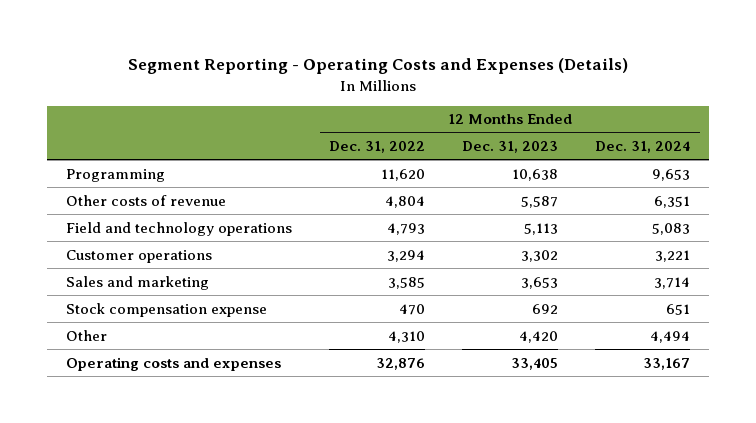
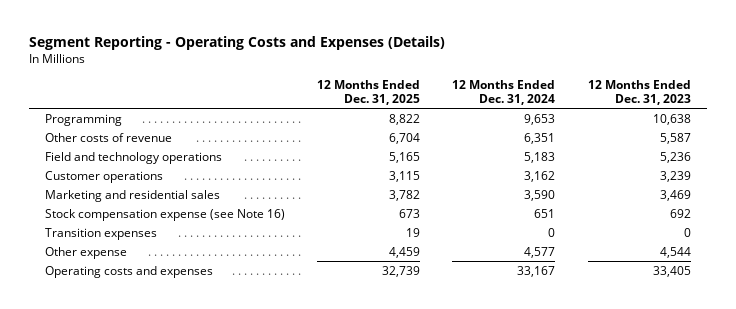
- | 12 Months Ended Dec. 31, 2022 | 12 Months Ended Dec. 31, 2023 | 12 Months Ended Dec. 31, 2024
+ | 12 Months Ended Dec. 31, 2025 | 12 Months Ended Dec. 31, 2024 | 12 Months Ended Dec. 31, 2023
- Field and technology operations | 4,793 | 5,113 | 5,083
- Customer operations | 3,294 | 3,302 | 3,221
- Sales and marketing | 3,585 | 3,653 | 3,714
- Stock compensation expense | 470 | 692 | 651
- Other | 4,310 | 4,420 | 4,494
+ Field and technology operations | 5,165 | 5,183 | 5,236
+ Customer operations | 3,115 | 3,162 | 3,239
+ Marketing and residential sales | 3,782 | 3,590 | 3,469
+ Stock compensation expense (see Note 16) | 673 | 651 | 692
+ Transition expenses | 19 | 0 | 0
+ Other expense | 4,459 | 4,577 | 4,544

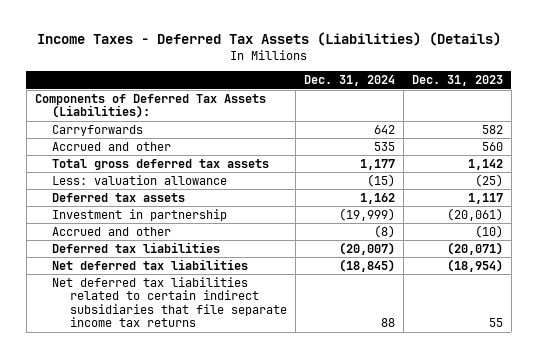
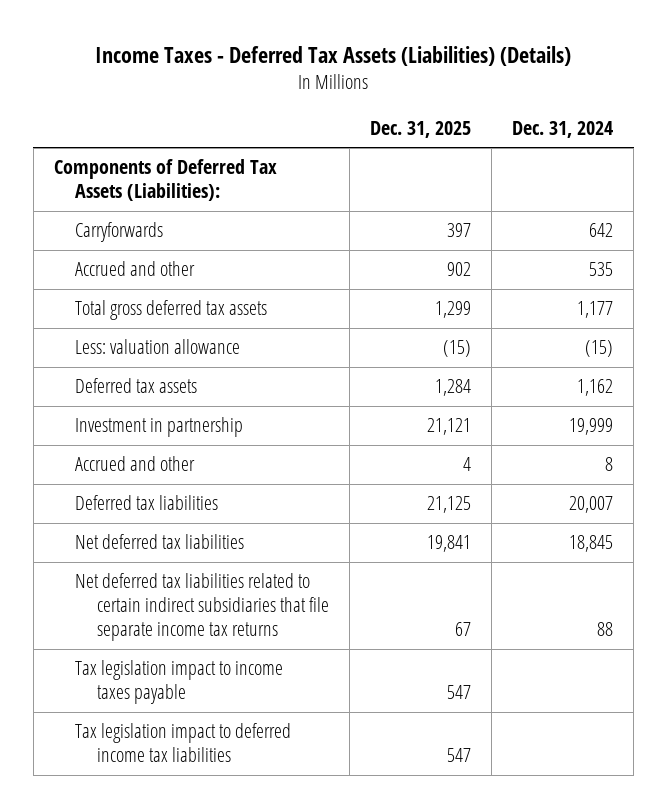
- | Dec. 31, 2024 | Dec. 31, 2023
+ | Dec. 31, 2025 | Dec. 31, 2024
- Investment in partnership | (19,999) | (20,061)
- Accrued and other | (8) | (10)
- Deferred tax liabilities | (20,007) | (20,071)
- Net deferred tax liabilities | (18,845) | (18,954)
+ Investment in partnership | 21,121 | 19,999
+ Accrued and other | 4 | 8
+ Deferred tax liabilities | 21,125 | 20,007
+ Net deferred tax liabilities | 19,841 | 18,845
+ Tax legislation impact to income taxes payable | 547 |
+ Tax legislation impact to deferred income tax liabilities | 547 |

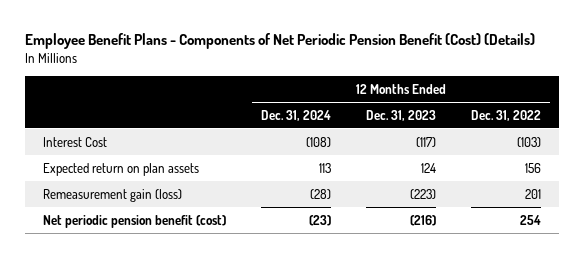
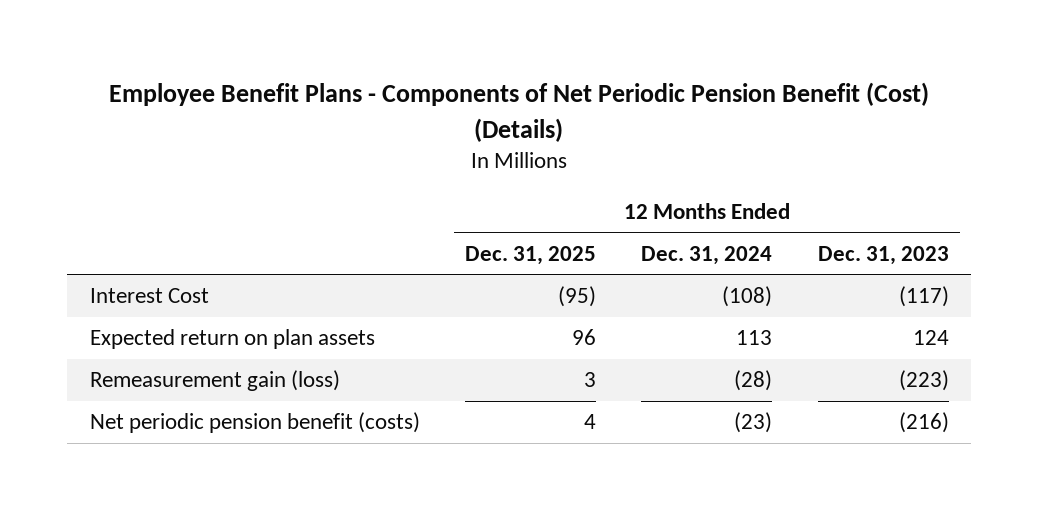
- | 12 Months Ended Dec. 31, 2024 | 12 Months Ended Dec. 31, 2023 | 12 Months Ended Dec. 31, 2022
+ | 12 Months Ended Dec. 31, 2025 | 12 Months Ended Dec. 31, 2024 | 12 Months Ended Dec. 31, 2023
- Net periodic pension benefit (cost) | (23) | (216) | 254
+ Net periodic pension benefit (costs) | 4 | (23) | (216)

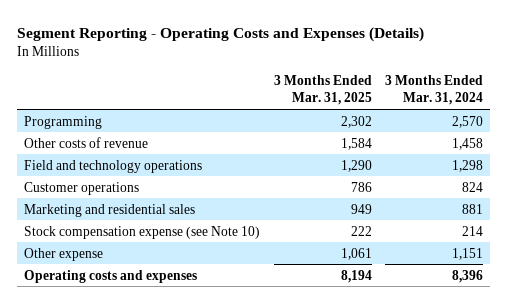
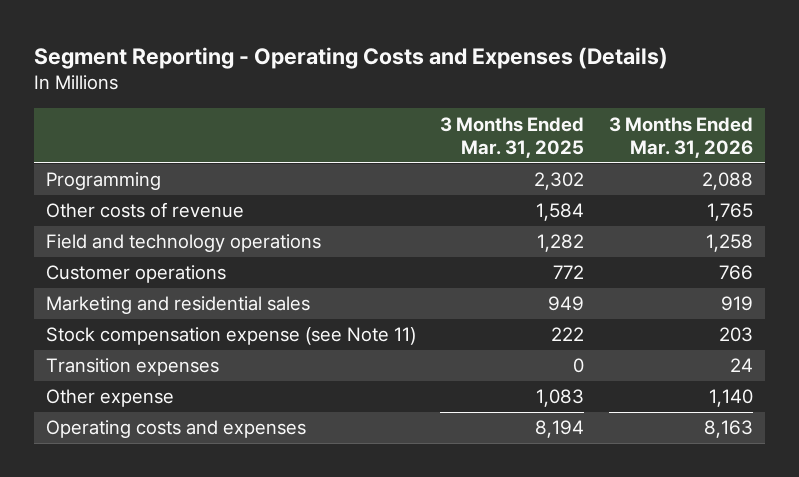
- | 3 Months Ended Mar. 31, 2025 | 3 Months Ended Mar. 31, 2024
+ | 3 Months Ended Mar. 31, 2025 | 3 Months Ended Mar. 31, 2026
- Field and technology operations | 1,290 | 1,298
- Customer operations | 786 | 824
+ Field and technology operations | 1,282 | 1,258
+ Customer operations | 772 | 766
- Stock compensation expense (see Note 10) | 222 | 214
- Other expense | 1,061 | 1,151
+ Stock compensation expense (see Note 11) | 222 | 203
+ Transition expenses | 0 | 24
+ Other expense | 1,083 | 1,140

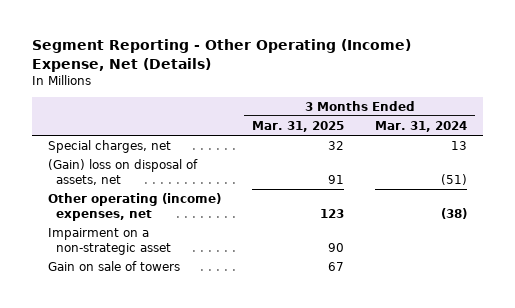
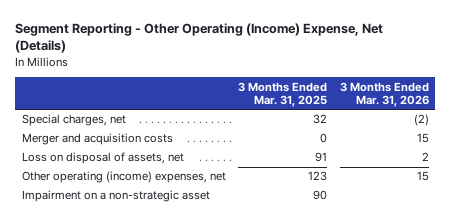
- | 3 Months Ended Mar. 31, 2025 | 3 Months Ended Mar. 31, 2024
+ | 3 Months Ended Mar. 31, 2025 | 3 Months Ended Mar. 31, 2026
- (Gain) loss on disposal of assets, net | 91 | (51)
+ Merger and acquisition costs | 0 | 15
+ Loss on disposal of assets, net | 91 | 2
- Gain on sale of towers | 67 |

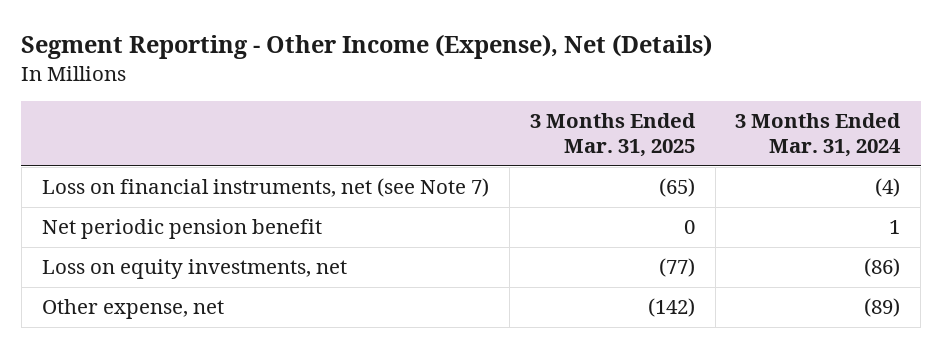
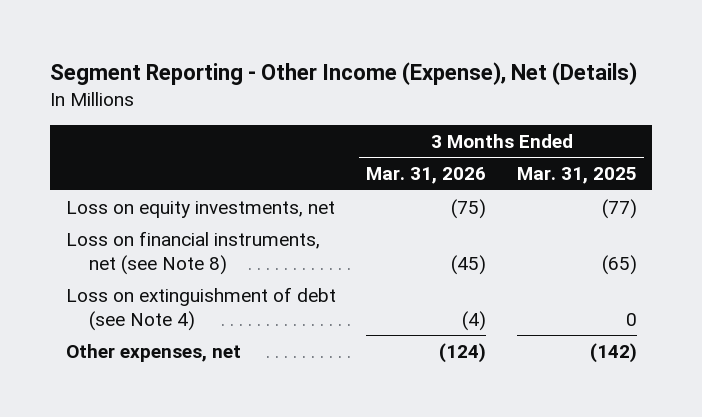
- | 3 Months Ended Mar. 31, 2025 | 3 Months Ended Mar. 31, 2024
+ | 3 Months Ended Mar. 31, 2026 | 3 Months Ended Mar. 31, 2025
- Loss on financial instruments, net (see Note 7) | (65) | (4)
- Net periodic pension benefit | 0 | 1
- Other expense, net | (142) | (89)
+ Loss on financial instruments, net (see Note 8) | (45) | (65)
+ Loss on extinguishment of debt (see Note 4) | (4) | 0
+ Other expenses, net | (124) | (142)

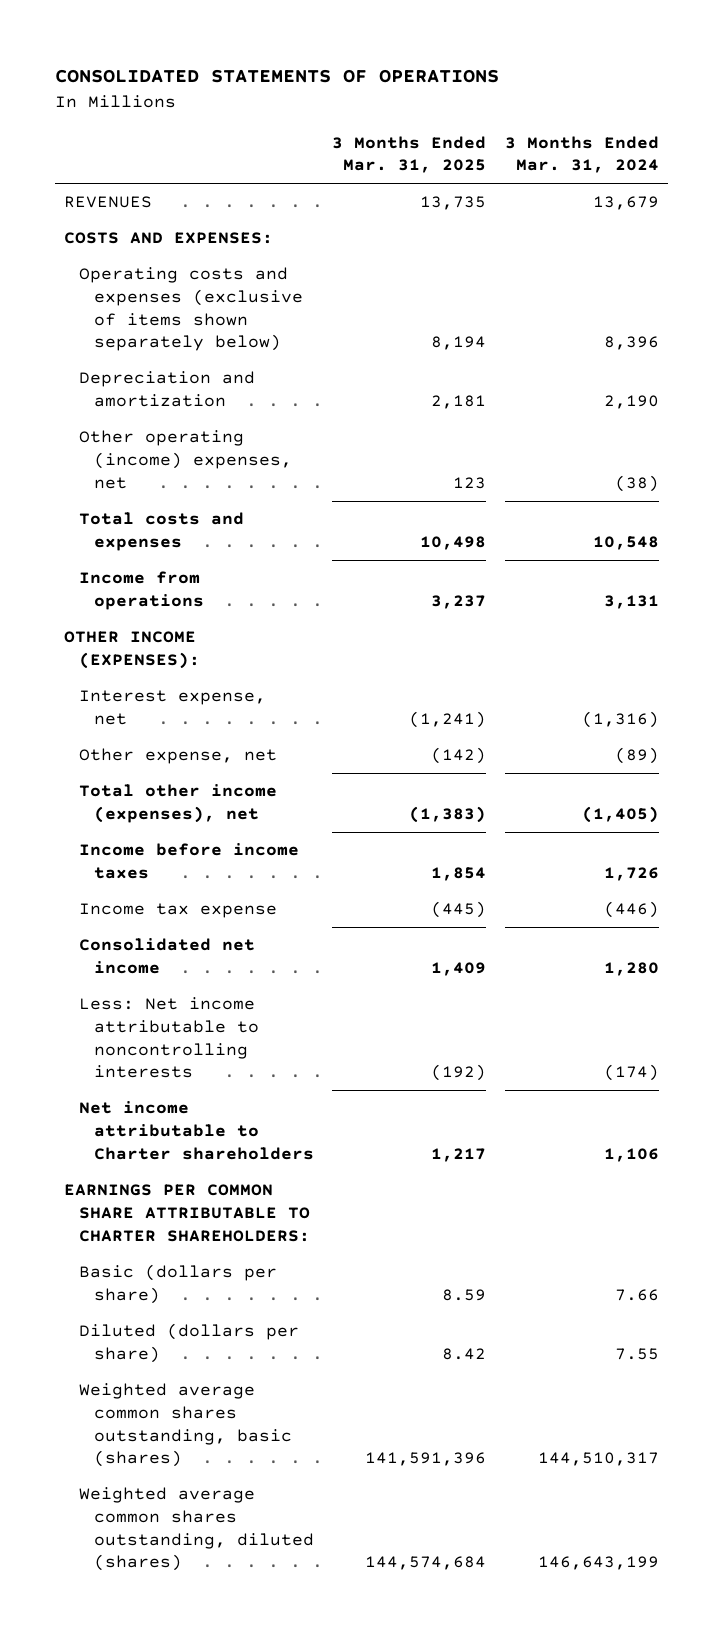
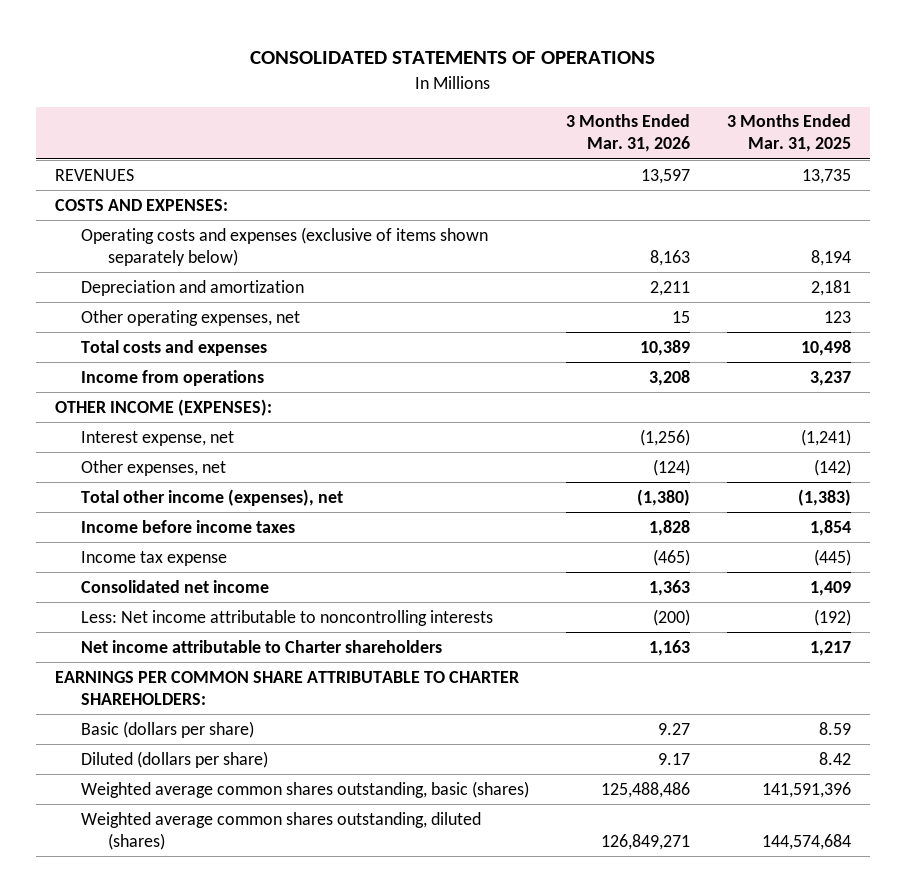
- | 3 Months Ended Mar. 31, 2025 | 3 Months Ended Mar. 31, 2024
+ | 3 Months Ended Mar. 31, 2026 | 3 Months Ended Mar. 31, 2025
- Other operating (income) expenses, net | 123 | (38)
+ Other operating expenses, net | 15 | 123
- Other expense, net | (142) | (89)
+ Other expenses, net | (124) | (142)

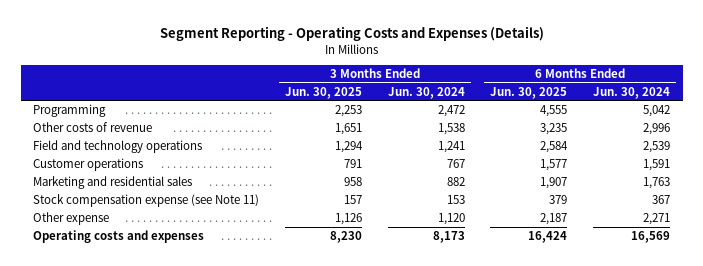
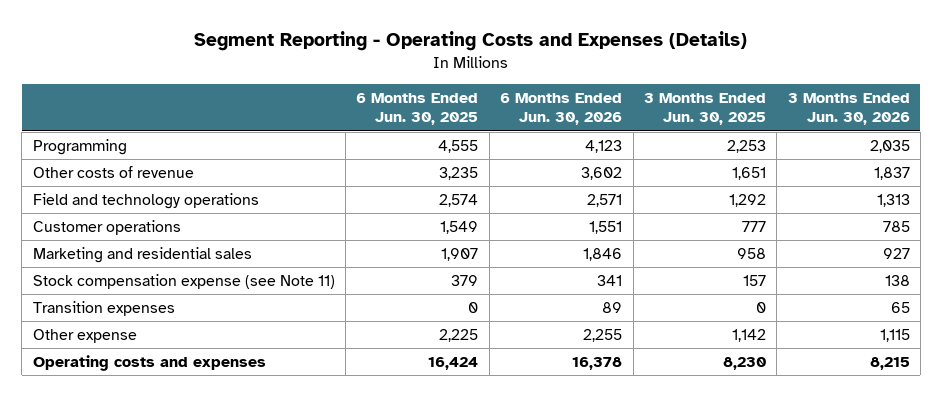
- | 3 Months Ended Jun. 30, 2025 | 3 Months Ended Jun. 30, 2024 | 6 Months Ended Jun. 30, 2025 | 6 Months Ended Jun. 30, 2024
+ | 6 Months Ended Jun. 30, 2025 | 6 Months Ended Jun. 30, 2026 | 3 Months Ended Jun. 30, 2025 | 3 Months Ended Jun. 30, 2026
- Field and technology operations | 1,294 | 1,241 | 2,584 | 2,539
- Customer operations | 791 | 767 | 1,577 | 1,591
+ Field and technology operations | 2,574 | 2,571 | 1,292 | 1,313
+ Customer operations | 1,549 | 1,551 | 777 | 785
- Other expense | 1,126 | 1,120 | 2,187 | 2,271
+ Transition expenses | 0 | 89 | 0 | 65
+ Other expense | 2,225 | 2,255 | 1,142 | 1,115

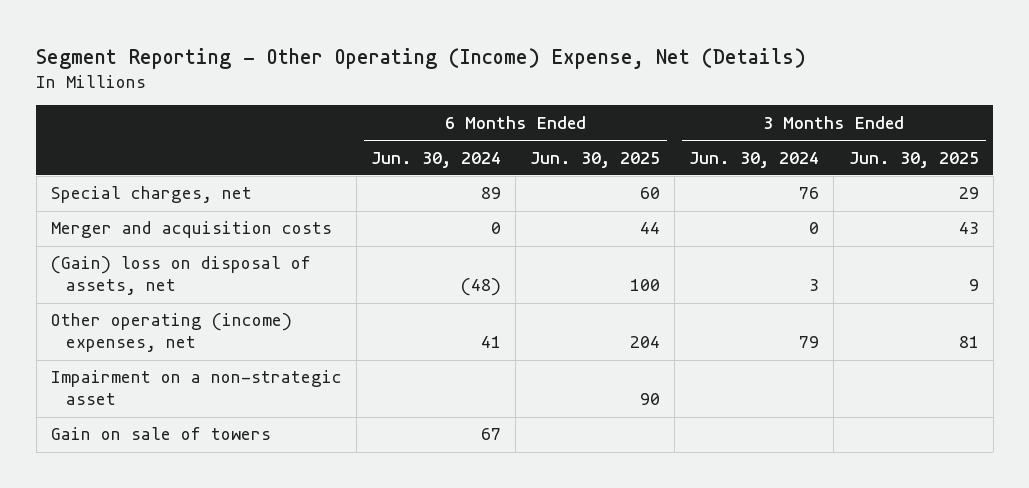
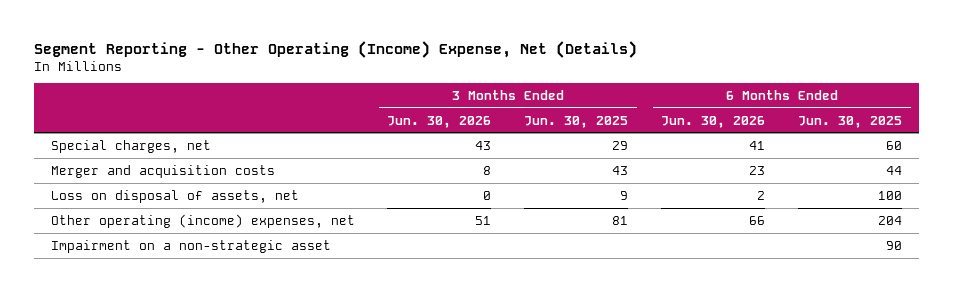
- | 6 Months Ended Jun. 30, 2024 | 6 Months Ended Jun. 30, 2025 | 3 Months Ended Jun. 30, 2024 | 3 Months Ended Jun. 30, 2025
+ | 3 Months Ended Jun. 30, 2026 | 3 Months Ended Jun. 30, 2025 | 6 Months Ended Jun. 30, 2026 | 6 Months Ended Jun. 30, 2025
- (Gain) loss on disposal of assets, net | (48) | 100 | 3 | 9
+ Loss on disposal of assets, net | 0 | 9 | 2 | 100
- Gain on sale of towers | 67 | | |

